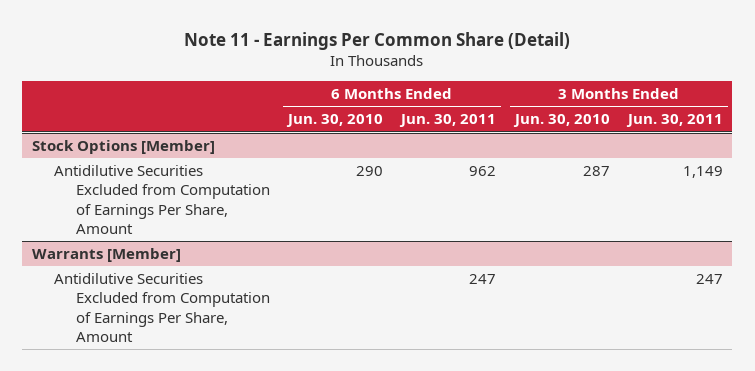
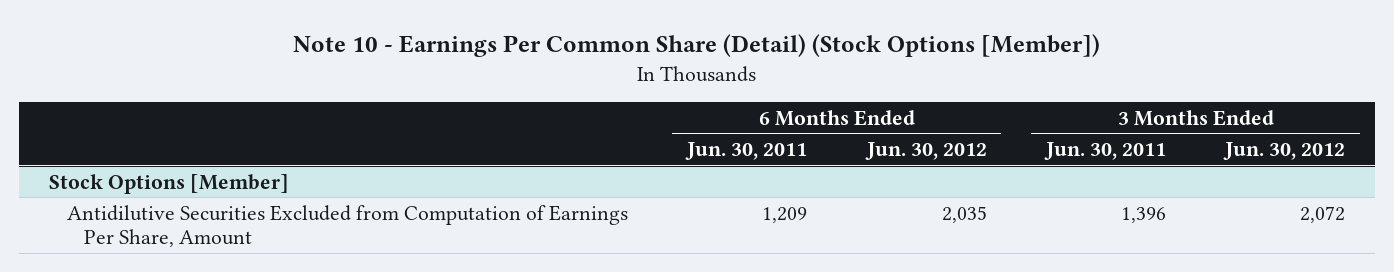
- Note 11 - Earnings Per Common Share (Detail)
+ Note 10 - Earnings Per Common Share (Detail) (Stock Options [Member])
- | 6 Months Ended Jun. 30, 2010 | 6 Months Ended Jun. 30, 2011 | 3 Months Ended Jun. 30, 2010 | 3 Months Ended Jun. 30, 2011
+ | 6 Months Ended Jun. 30, 2011 | 6 Months Ended Jun. 30, 2012 | 3 Months Ended Jun. 30, 2011 | 3 Months Ended Jun. 30, 2012
@ Stock Options [Member]
- Antidilutive Securities Excluded from Computation of Earnings Per Share, Amount | 290 | 962 | 287 | 1,149
- Warrants [Member]
- Antidilutive Securities Excluded from Computation of Earnings Per Share, Amount | | 247 | | 247
@ Stock Options [Member]
+ Antidilutive Securities Excluded from Computation of Earnings Per Share, Amount | 1,209 | 2,035 | 1,396 | 2,072

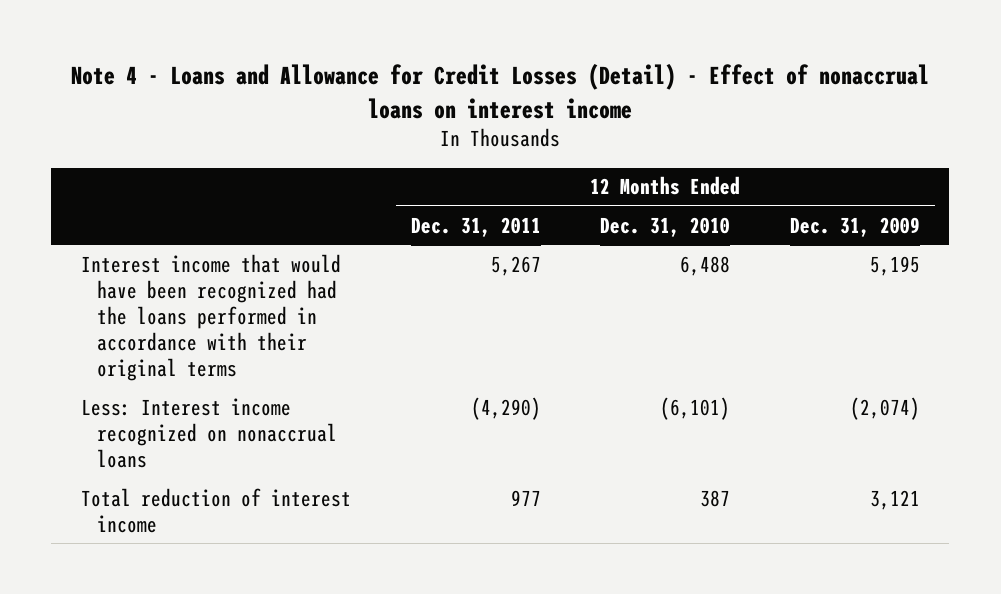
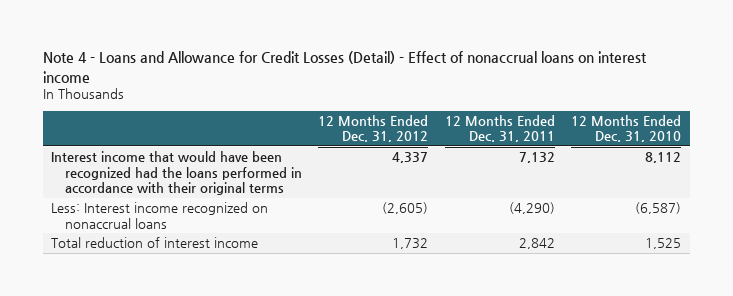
- | 12 Months Ended Dec. 31, 2011 | 12 Months Ended Dec. 31, 2010 | 12 Months Ended Dec. 31, 2009
+ | 12 Months Ended Dec. 31, 2012 | 12 Months Ended Dec. 31, 2011 | 12 Months Ended Dec. 31, 2010
- Interest income that would have been recognized had the loans performed in accordance with their original terms | 5,267 | 6,488 | 5,195
- Less: Interest income recognized on nonaccrual loans | (4,290) | (6,101) | (2,074)
- Total reduction of interest income | 977 | 387 | 3,121
+ Interest income that would have been recognized had the loans performed in accordance with their original terms | 4,337 | 7,132 | 8,112
+ Less: Interest income recognized on nonaccrual loans | (2,605) | (4,290) | (6,587)
+ Total reduction of interest income | 1,732 | 2,842 | 1,525

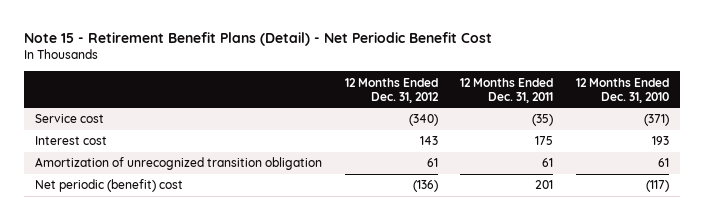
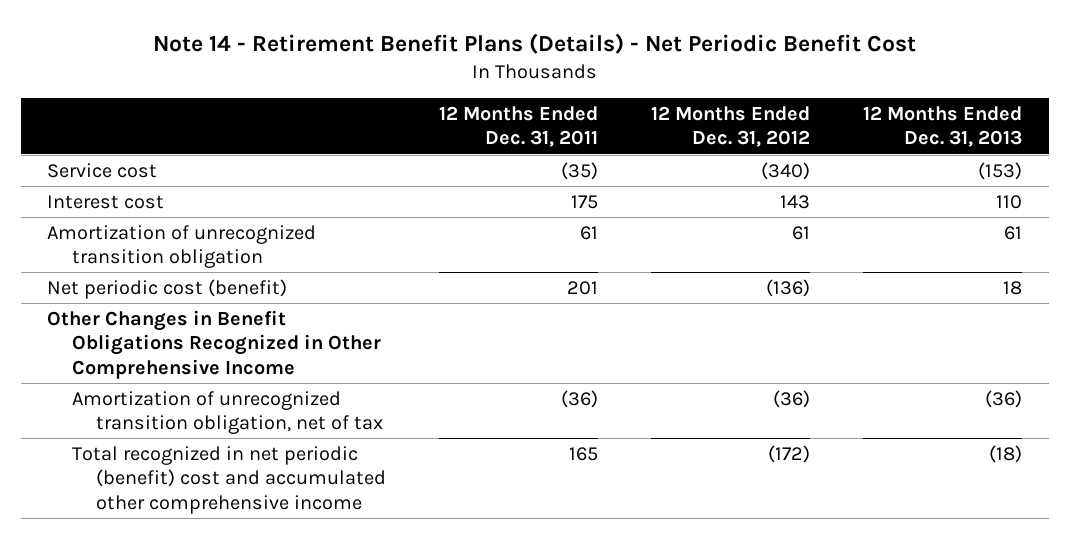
- Note 15 - Retirement Benefit Plans (Detail) - Net Periodic Benefit Cost
+ Note 14 - Retirement Benefit Plans (Details) - Net Periodic Benefit Cost
- | 12 Months Ended Dec. 31, 2012 | 12 Months Ended Dec. 31, 2011 | 12 Months Ended Dec. 31, 2010
+ | 12 Months Ended Dec. 31, 2011 | 12 Months Ended Dec. 31, 2012 | 12 Months Ended Dec. 31, 2013
- Net periodic (benefit) cost | (136) | 201 | (117)
+ Net periodic cost (benefit) | 201 | (136) | 18
+ Other Changes in Benefit Obligations Recognized in Other Comprehensive Income
+ Amortization of unrecognized transition obligation, net of tax | (36) | (36) | (36)
+ Total recognized in net periodic (benefit) cost and accumulated other comprehensive income | 165 | (172) | (18)

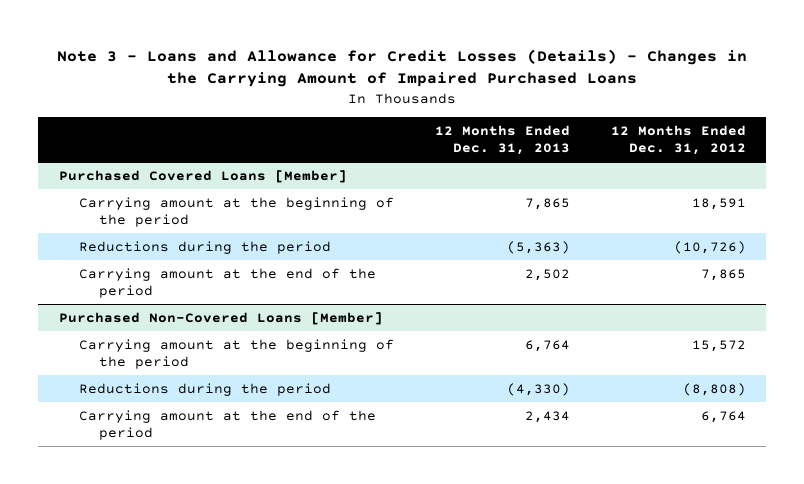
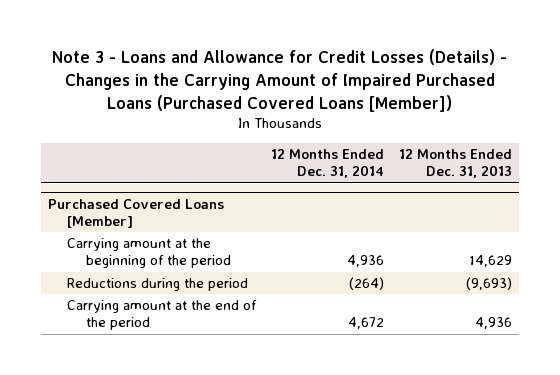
- Note 3 - Loans and Allowance for Credit Losses (Details) - Changes in the Carrying Amount of Impaired Purchased Loans
+ Note 3 - Loans and Allowance for Credit Losses (Details) - Changes in the Carrying Amount of Impaired Purchased Loans (Purchased Covered Loans [Member])
- | 12 Months Ended Dec. 31, 2013 | 12 Months Ended Dec. 31, 2012
+ | 12 Months Ended Dec. 31, 2014 | 12 Months Ended Dec. 31, 2013
@ Purchased Covered Loans [Member]
- Carrying amount at the beginning of the period | 7,865 | 18,591
- Reductions during the period | (5,363) | (10,726)
- Carrying amount at the end of the period | 2,502 | 7,865
- Purchased Non-Covered Loans [Member]
- Carrying amount at the beginning of the period | 6,764 | 15,572
- Reductions during the period | (4,330) | (8,808)
- Carrying amount at the end of the period | 2,434 | 6,764
@ Purchased Covered Loans [Member]
+ Carrying amount at the beginning of the period | 4,936 | 14,629
+ Reductions during the period | (264) | (9,693)
+ Carrying amount at the end of the period | 4,672 | 4,936

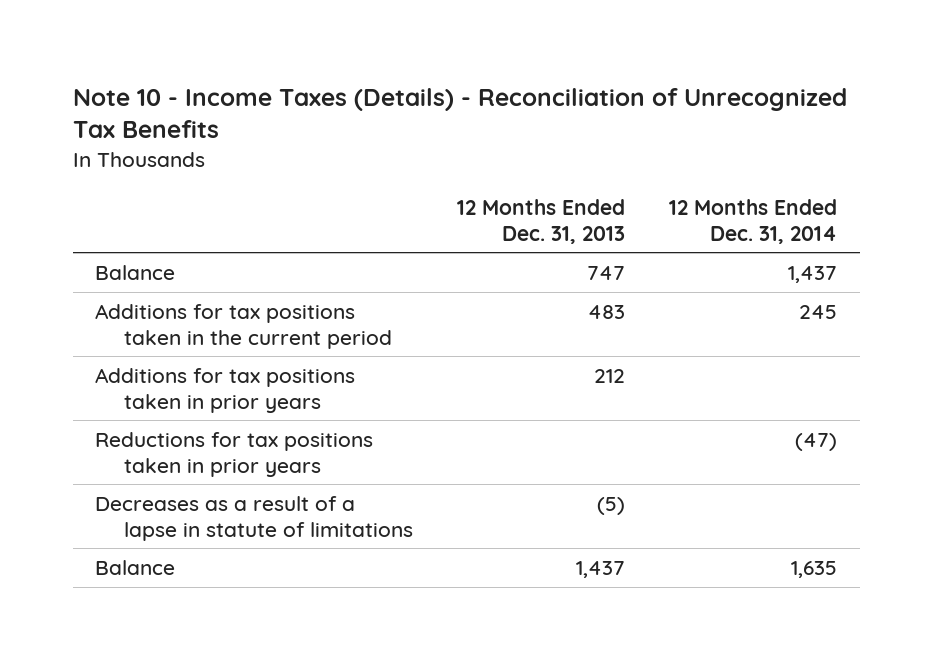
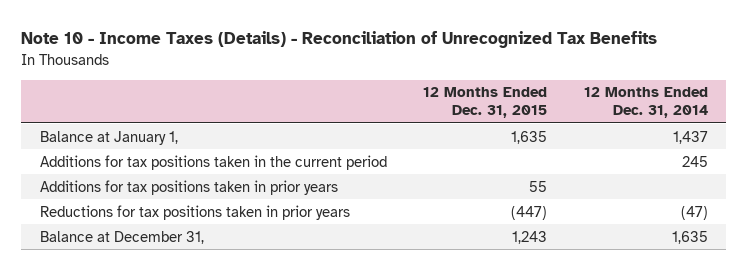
- | 12 Months Ended Dec. 31, 2013 | 12 Months Ended Dec. 31, 2014
+ | 12 Months Ended Dec. 31, 2015 | 12 Months Ended Dec. 31, 2014
- Balance | 747 | 1,437
+ Balance at January 1, | 1,635 | 1,437
- Decreases as a result of a lapse in statute of limitations | (5) |
- Balance | 1,437 | 1,635
+ Balance at December 31, | 1,243 | 1,635

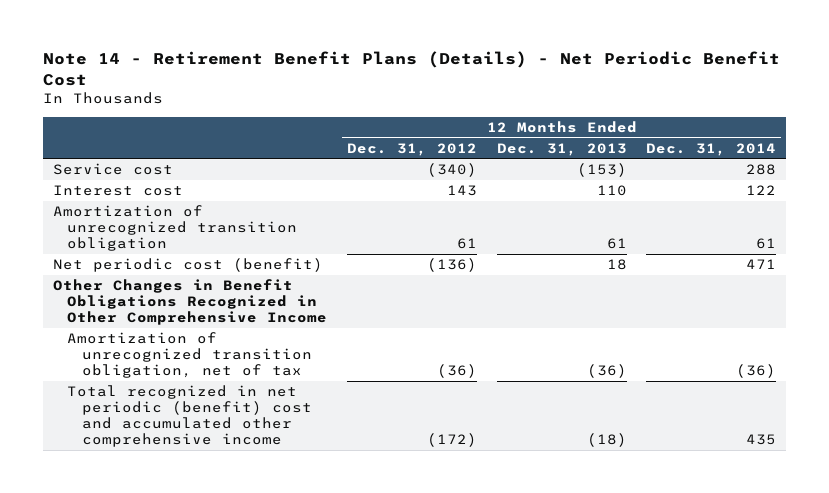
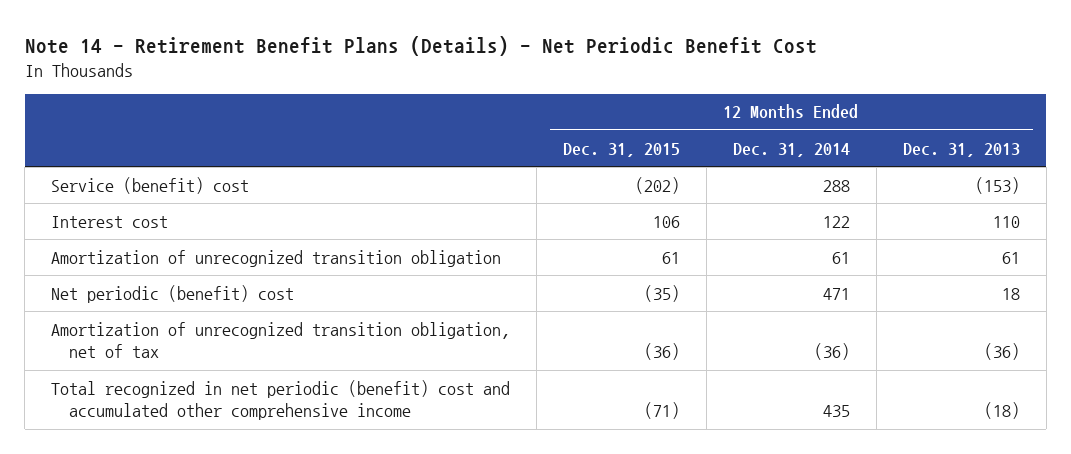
- | 12 Months Ended Dec. 31, 2012 | 12 Months Ended Dec. 31, 2013 | 12 Months Ended Dec. 31, 2014
+ | 12 Months Ended Dec. 31, 2015 | 12 Months Ended Dec. 31, 2014 | 12 Months Ended Dec. 31, 2013
- Service cost | (340) | (153) | 288
+ Service (benefit) cost | (202) | 288 | (153)
- Net periodic cost (benefit) | (136) | 18 | 471
- Other Changes in Benefit Obligations Recognized in Other Comprehensive Income
+ Net periodic (benefit) cost | (35) | 471 | 18

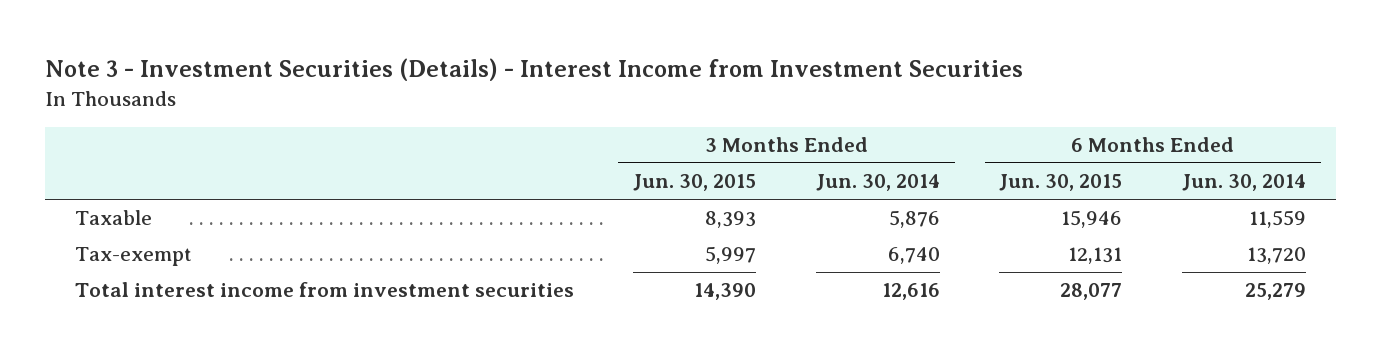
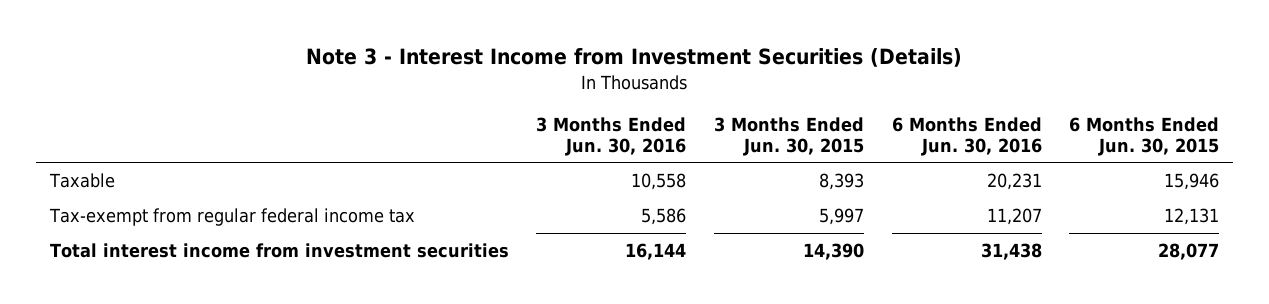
- Note 3 - Investment Securities (Details) - Interest Income from Investment Securities
+ Note 3 - Interest Income from Investment Securities (Details)
- | 3 Months Ended Jun. 30, 2015 | 3 Months Ended Jun. 30, 2014 | 6 Months Ended Jun. 30, 2015 | 6 Months Ended Jun. 30, 2014
+ | 3 Months Ended Jun. 30, 2016 | 3 Months Ended Jun. 30, 2015 | 6 Months Ended Jun. 30, 2016 | 6 Months Ended Jun. 30, 2015
- Tax-exempt | 5,997 | 6,740 | 12,131 | 13,720
+ Tax-exempt from regular federal income tax | 5,586 | 5,997 | 11,207 | 12,131

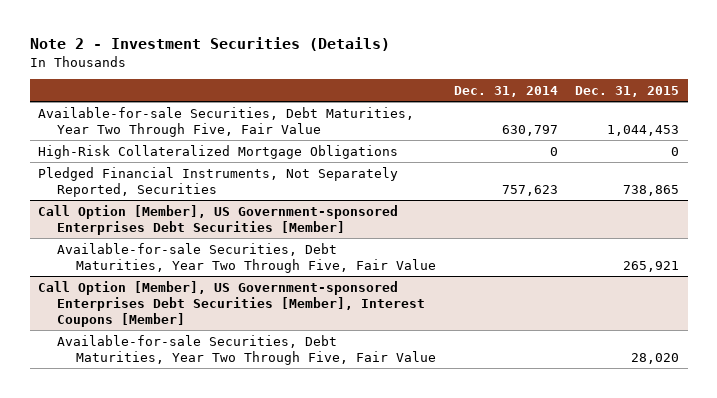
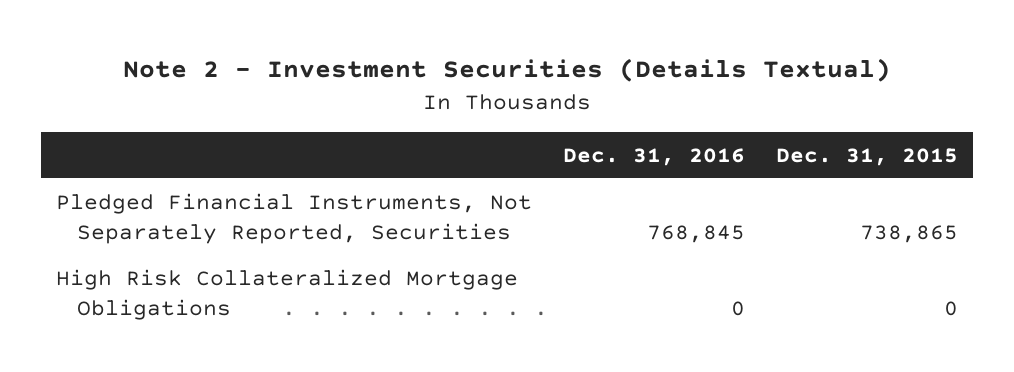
- Note 2 - Investment Securities (Details)
+ Note 2 - Investment Securities (Details Textual)
- | Dec. 31, 2014 | Dec. 31, 2015
+ | Dec. 31, 2016 | Dec. 31, 2015
- Available-for-sale Securities, Debt Maturities, Year Two Through Five, Fair Value | 630,797 | 1,044,453
- High-Risk Collateralized Mortgage Obligations | 0 | 0
- Call Option [Member], US Government-sponsored Enterprises Debt Securities [Member]
- Available-for-sale Securities, Debt Maturities, Year Two Through Five, Fair Value | | 265,921
- Call Option [Member], US Government-sponsored Enterprises Debt Securities [Member], Interest Coupons [Member]
- Available-for-sale Securities, Debt Maturities, Year Two Through Five, Fair Value | | 28,020
+ High Risk Collateralized Mortgage Obligations | 0 | 0

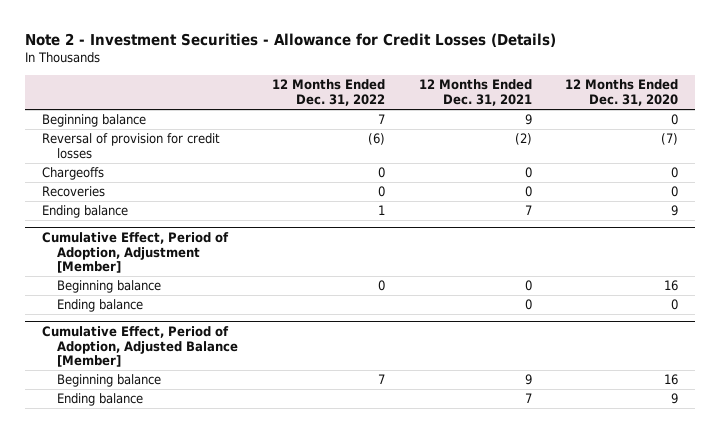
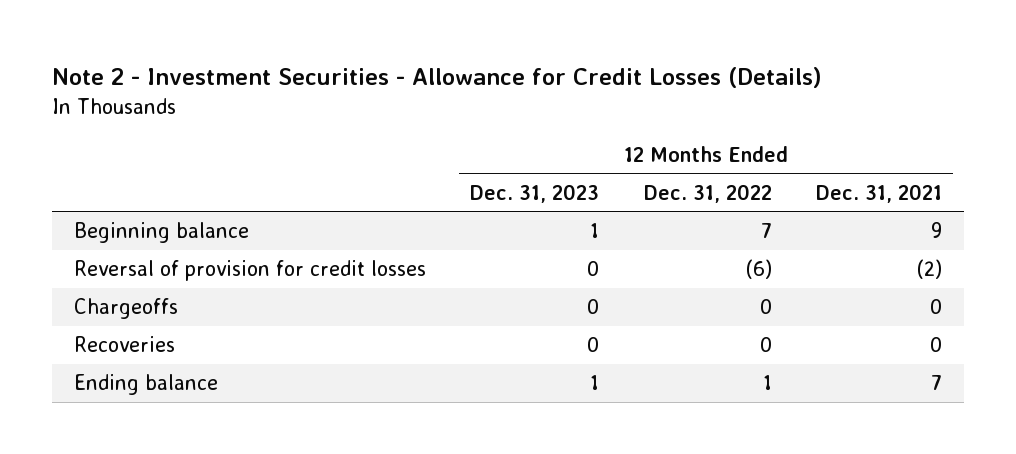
- | 12 Months Ended Dec. 31, 2022 | 12 Months Ended Dec. 31, 2021 | 12 Months Ended Dec. 31, 2020
+ | 12 Months Ended Dec. 31, 2023 | 12 Months Ended Dec. 31, 2022 | 12 Months Ended Dec. 31, 2021
- Cumulative Effect, Period of Adoption, Adjustment [Member]
- Beginning balance | 0 | 0 | 16
- Ending balance | | 0 | 0
- Cumulative Effect, Period of Adoption, Adjusted Balance [Member]
- Beginning balance | 7 | 9 | 16
- Ending balance | | 7 | 9

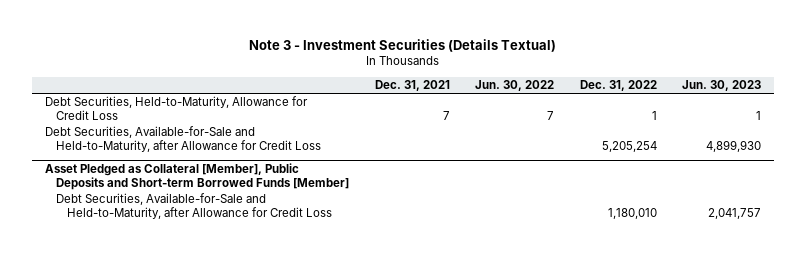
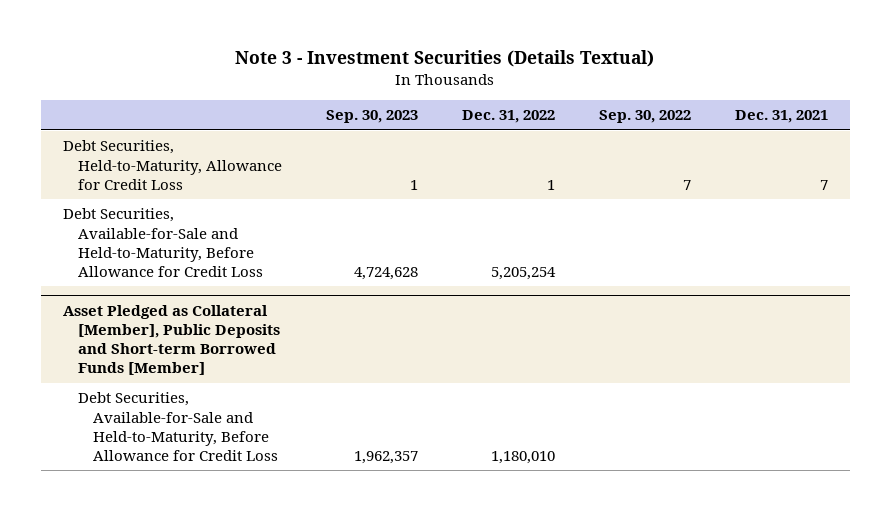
- | Dec. 31, 2021 | Jun. 30, 2022 | Dec. 31, 2022 | Jun. 30, 2023
+ | Sep. 30, 2023 | Dec. 31, 2022 | Sep. 30, 2022 | Dec. 31, 2021
- Debt Securities, Available-for-Sale and Held-to-Maturity, after Allowance for Credit Loss | | | 5,205,254 | 4,899,930
+ Debt Securities, Available-for-Sale and Held-to-Maturity, Before Allowance for Credit Loss | 4,724,628 | 5,205,254 | |
@ Asset Pledged as Collateral [Member], Public Deposits and Short-term Borrowed Funds [Member]
- Debt Securities, Available-for-Sale and Held-to-Maturity, after Allowance for Credit Loss | | | 1,180,010 | 2,041,757
+ Debt Securities, Available-for-Sale and Held-to-Maturity, Before Allowance for Credit Loss | 1,962,357 | 1,180,010 | |

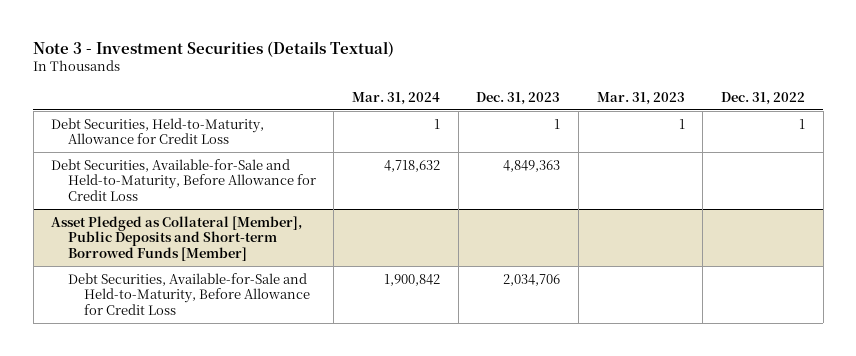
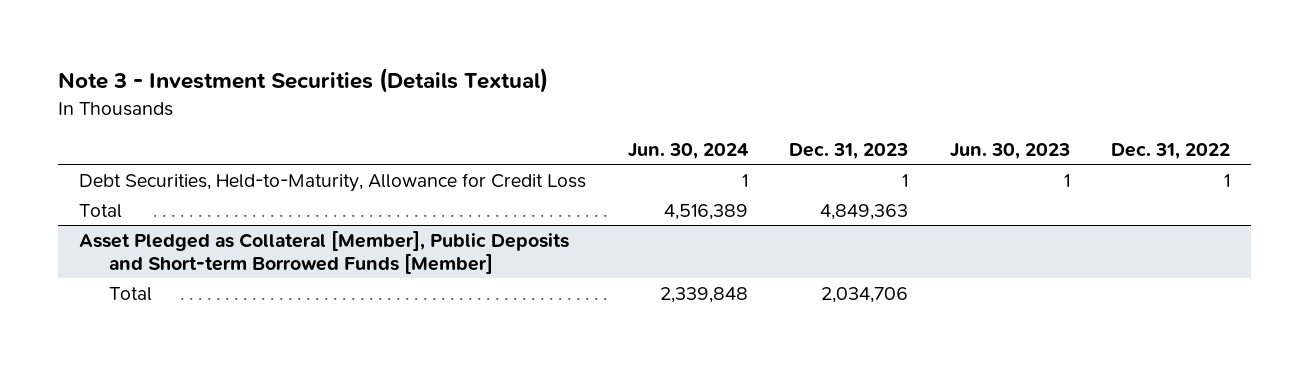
- | Mar. 31, 2024 | Dec. 31, 2023 | Mar. 31, 2023 | Dec. 31, 2022
+ | Jun. 30, 2024 | Dec. 31, 2023 | Jun. 30, 2023 | Dec. 31, 2022
- Debt Securities, Available-for-Sale and Held-to-Maturity, Before Allowance for Credit Loss | 4,718,632 | 4,849,363 | |
+ Total | 4,516,389 | 4,849,363 | |
@ Asset Pledged as Collateral [Member], Public Deposits and Short-term Borrowed Funds [Member]
- Debt Securities, Available-for-Sale and Held-to-Maturity, Before Allowance for Credit Loss | 1,900,842 | 2,034,706 | |
+ Total | 2,339,848 | 2,034,706 | |

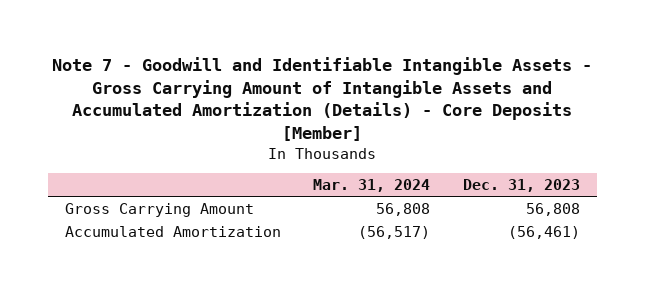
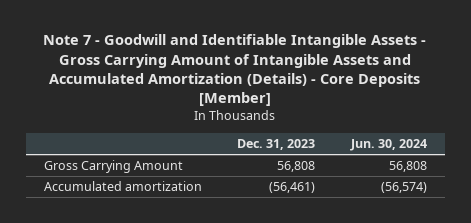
- | Mar. 31, 2024 | Dec. 31, 2023
+ | Dec. 31, 2023 | Jun. 30, 2024
- Accumulated Amortization | (56,517) | (56,461)
+ Accumulated amortization | (56,461) | (56,574)

